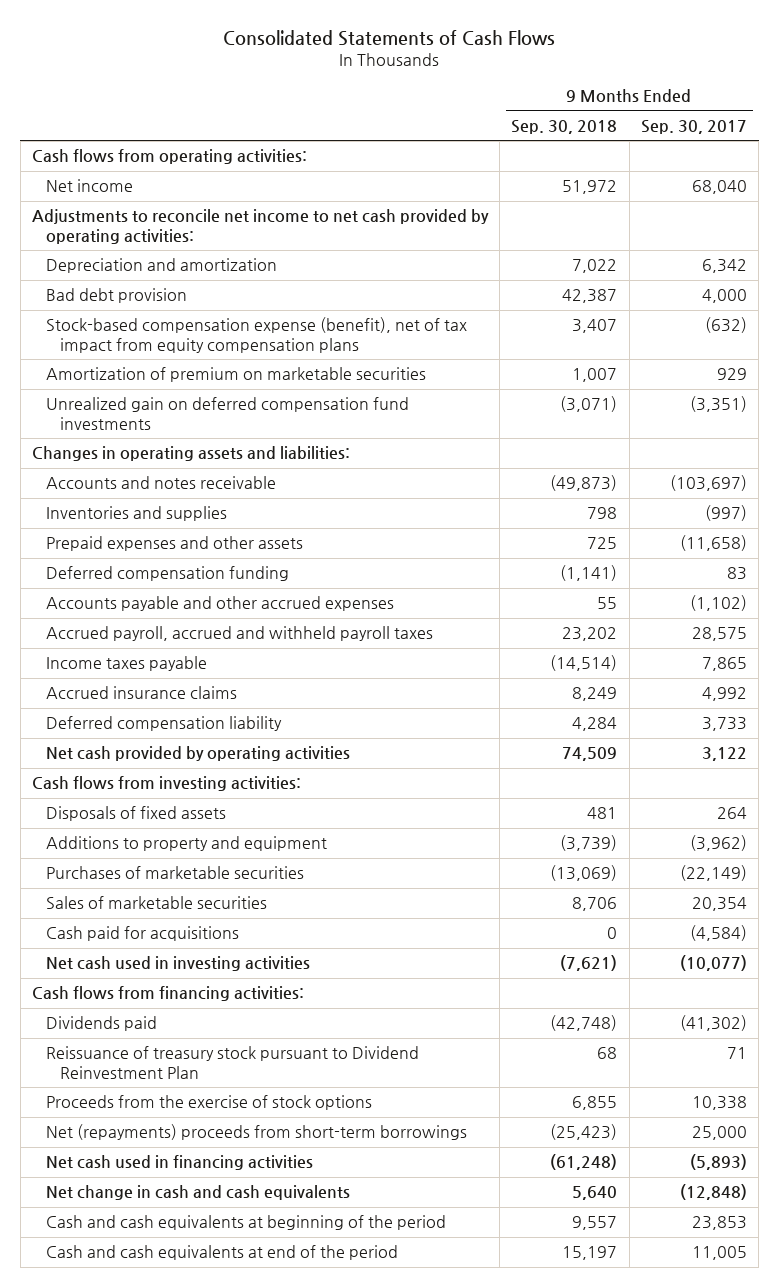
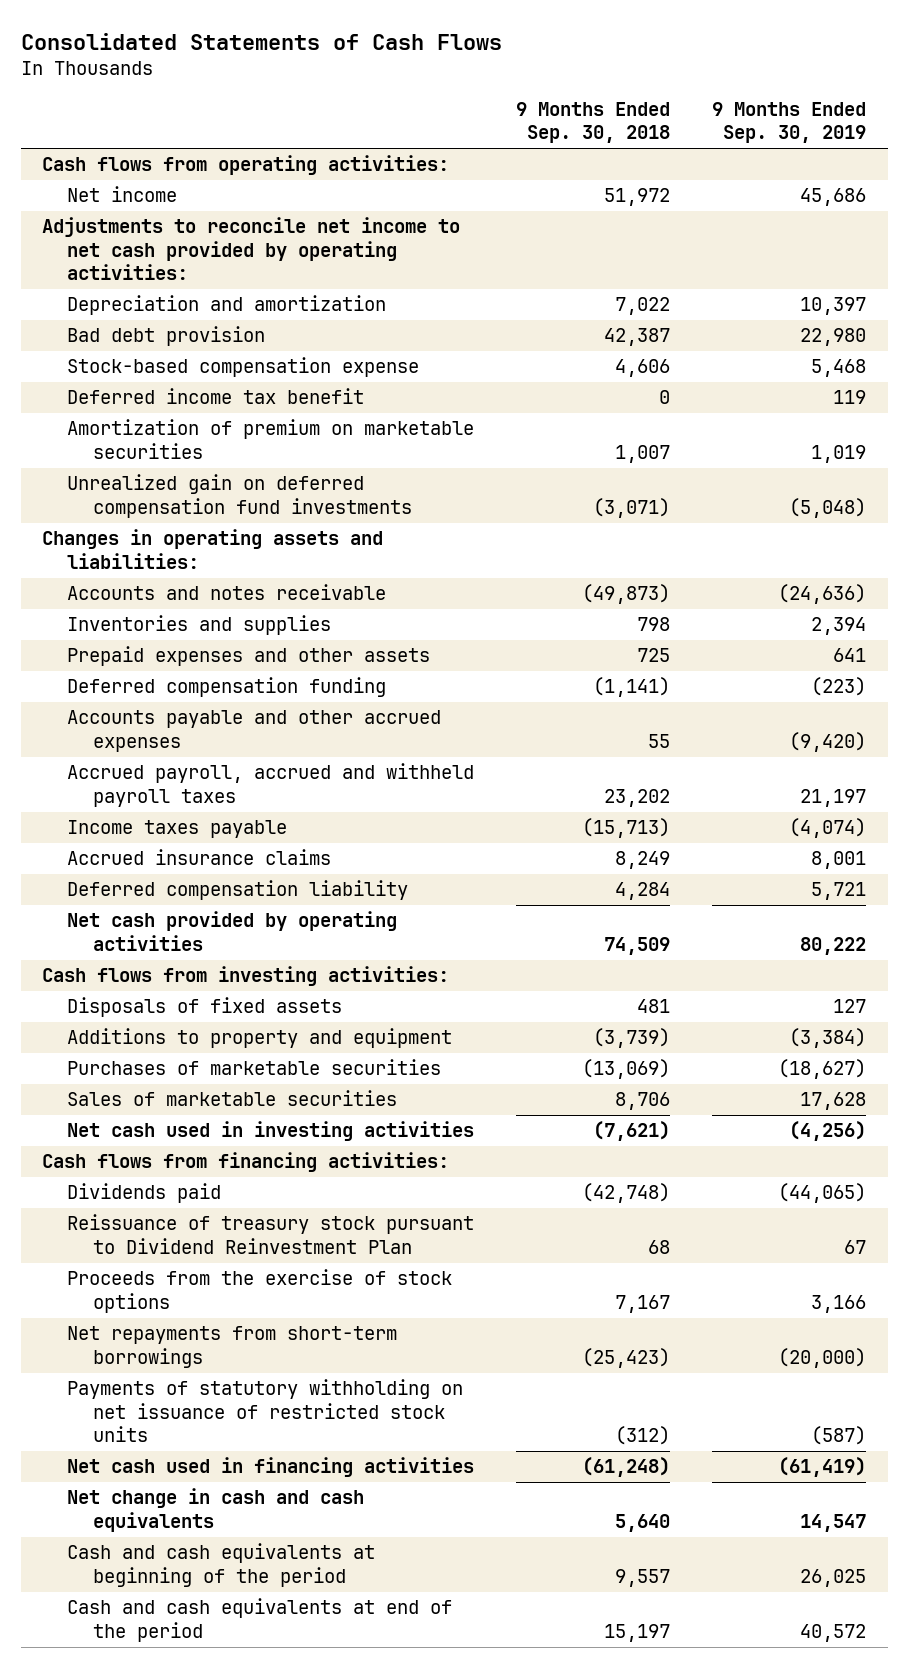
- | 9 Months Ended Sep. 30, 2018 | 9 Months Ended Sep. 30, 2017
+ | 9 Months Ended Sep. 30, 2018 | 9 Months Ended Sep. 30, 2019
- Stock-based compensation expense (benefit), net of tax impact from equity compensation plans | 3,407 | (632)
+ Stock-based compensation expense | 4,606 | 5,468
+ Deferred income tax benefit | 0 | 119
- Income taxes payable | (14,514) | 7,865
+ Income taxes payable | (15,713) | (4,074)
- Cash paid for acquisitions | 0 | (4,584)
- Proceeds from the exercise of stock options | 6,855 | 10,338
- Net (repayments) proceeds from short-term borrowings | (25,423) | 25,000
+ Proceeds from the exercise of stock options | 7,167 | 3,166
+ Net repayments from short-term borrowings | (25,423) | (20,000)
+ Payments of statutory withholding on net issuance of restricted stock units | (312) | (587)

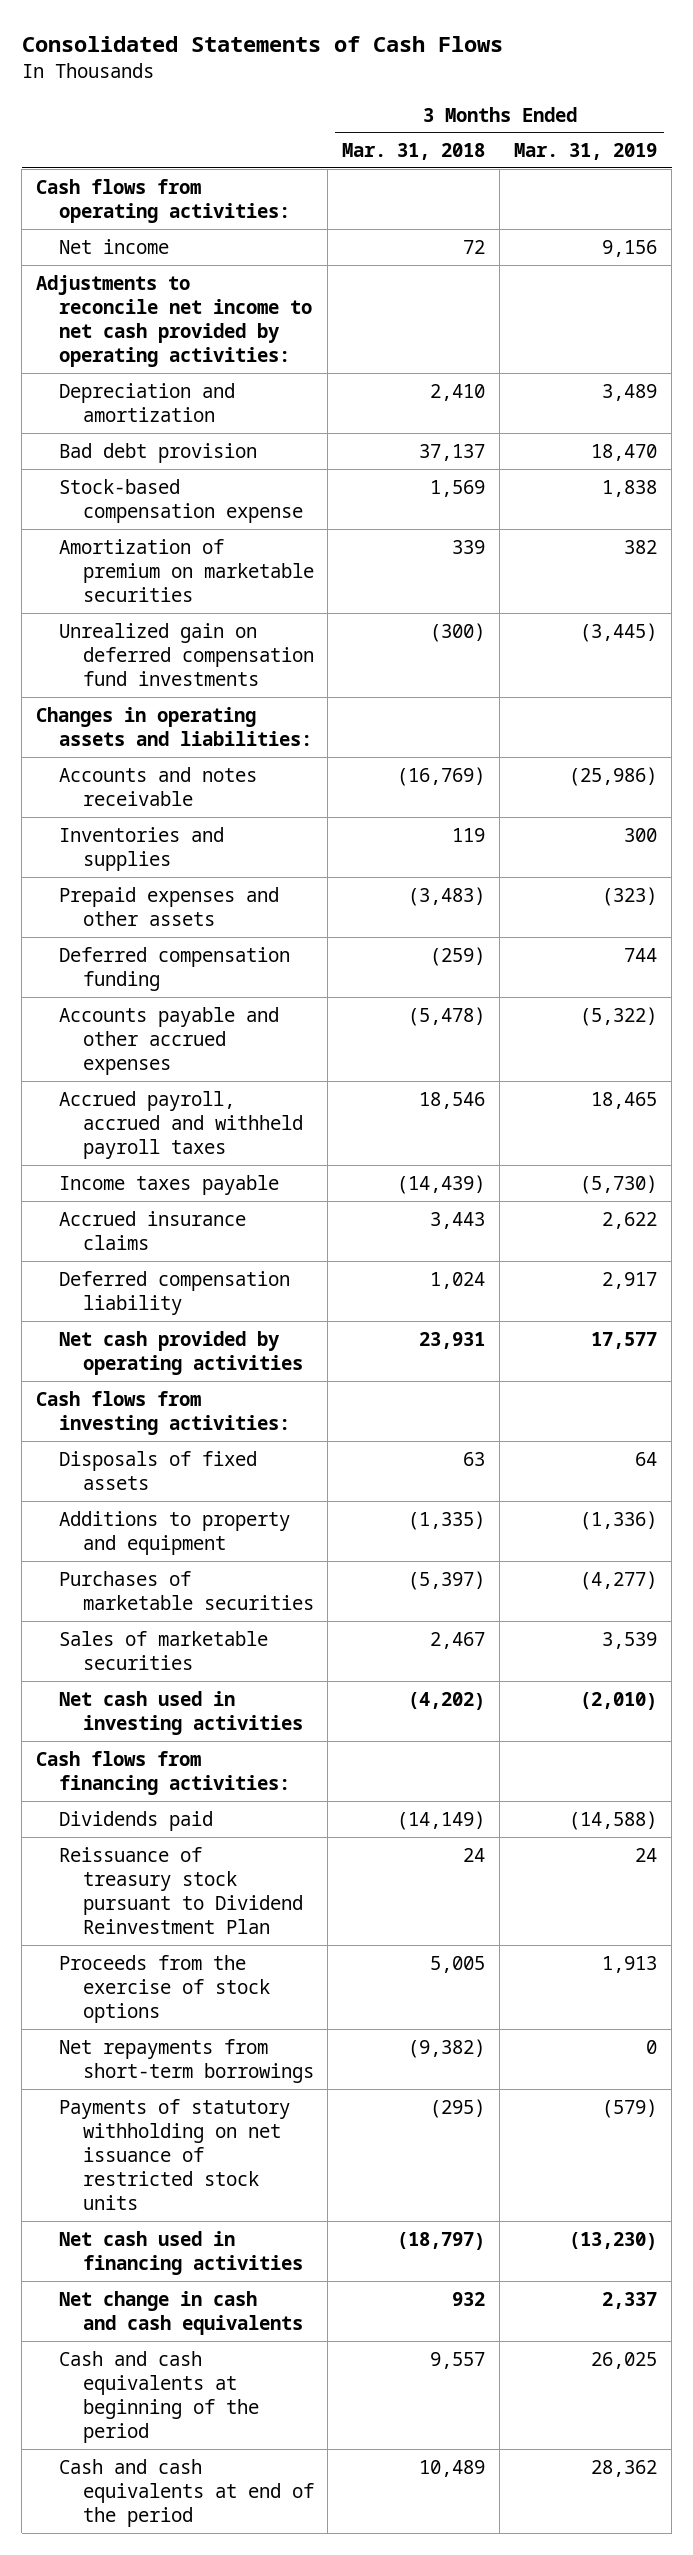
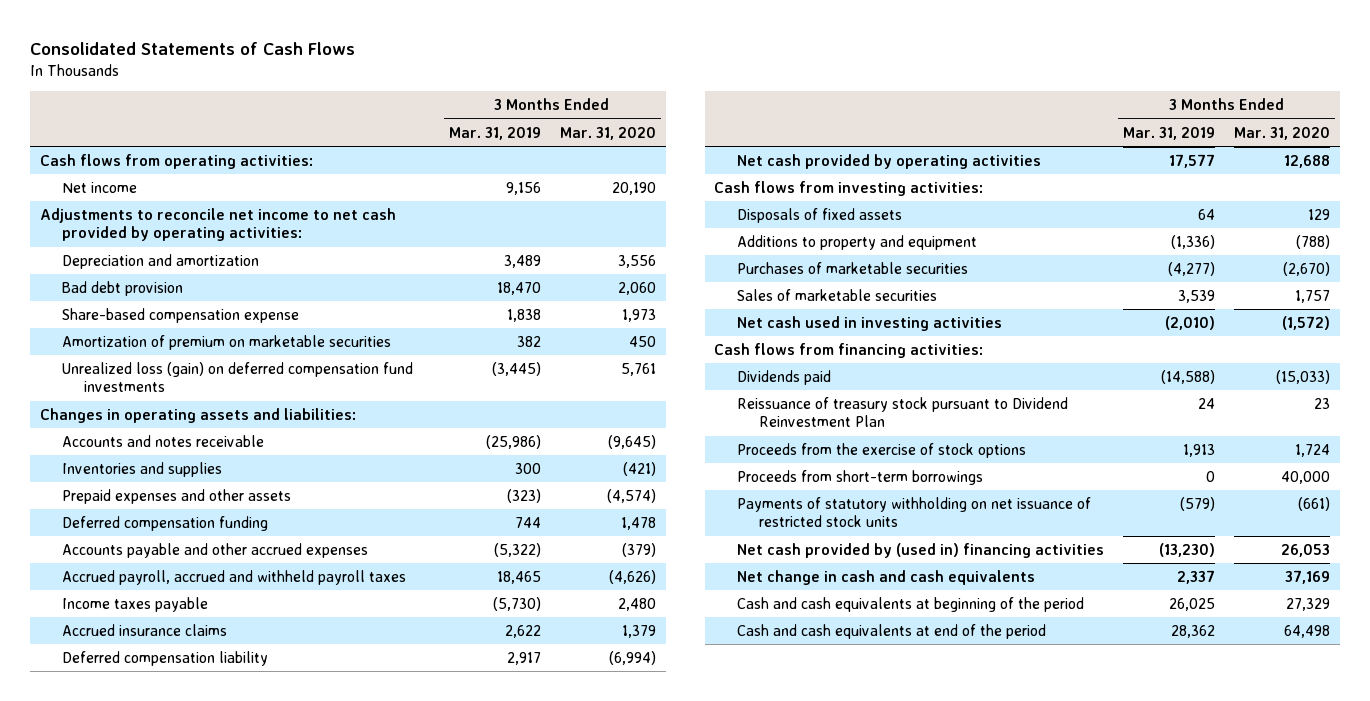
- | 3 Months Ended Mar. 31, 2018 | 3 Months Ended Mar. 31, 2019
+ | 3 Months Ended Mar. 31, 2019 | 3 Months Ended Mar. 31, 2020
- Stock-based compensation expense | 1,569 | 1,838
+ Share-based compensation expense | 1,838 | 1,973
- Unrealized gain on deferred compensation fund investments | (300) | (3,445)
+ Unrealized loss (gain) on deferred compensation fund investments | (3,445) | 5,761
- Net repayments from short-term borrowings | (9,382) | 0
+ Proceeds from short-term borrowings | 0 | 40,000
- Net cash used in financing activities | (18,797) | (13,230)
+ Net cash provided by (used in) financing activities | (13,230) | 26,053

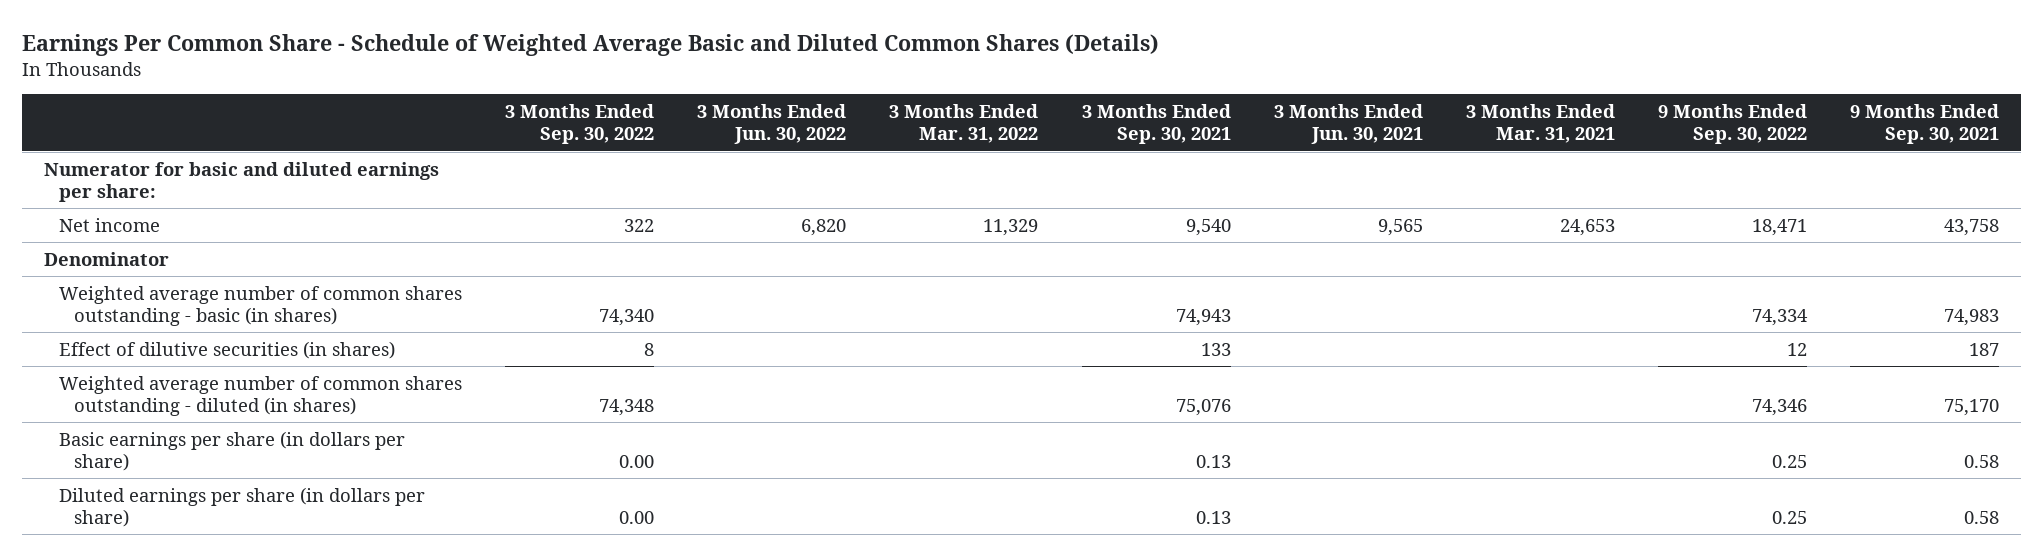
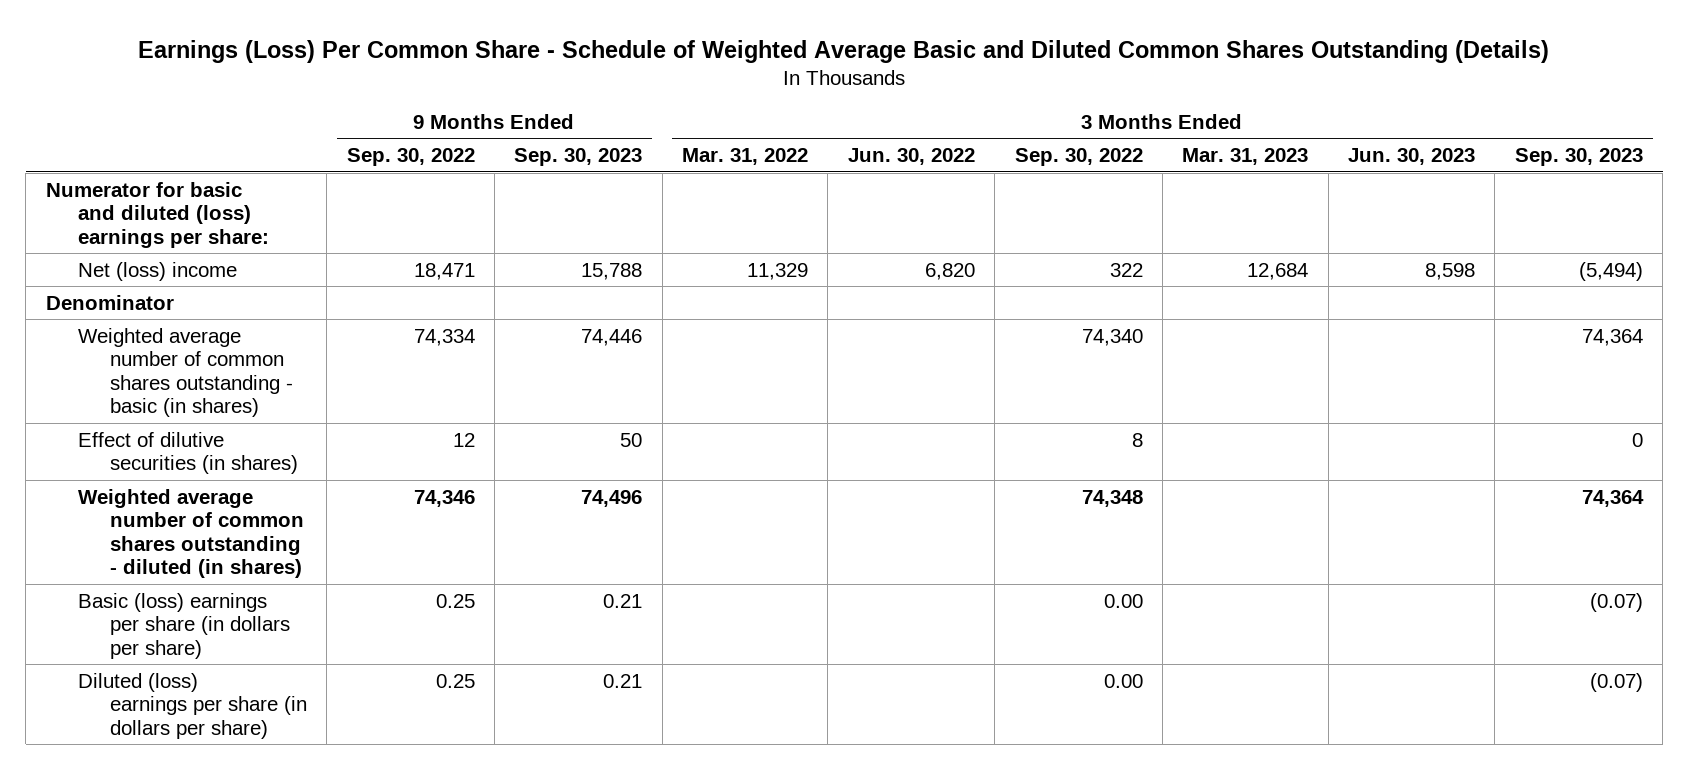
- Earnings Per Common Share - Schedule of Weighted Average Basic and Diluted Common Shares (Details)
+ Earnings (Loss) Per Common Share - Schedule of Weighted Average Basic and Diluted Common Shares Outstanding (Details)
- | 3 Months Ended Sep. 30, 2022 | 3 Months Ended Jun. 30, 2022 | 3 Months Ended Mar. 31, 2022 | 3 Months Ended Sep. 30, 2021 | 3 Months Ended Jun. 30, 2021 | 3 Months Ended Mar. 31, 2021 | 9 Months Ended Sep. 30, 2022 | 9 Months Ended Sep. 30, 2021
+ | 9 Months Ended Sep. 30, 2022 | 9 Months Ended Sep. 30, 2023 | 3 Months Ended Mar. 31, 2022 | 3 Months Ended Jun. 30, 2022 | 3 Months Ended Sep. 30, 2022 | 3 Months Ended Mar. 31, 2023 | 3 Months Ended Jun. 30, 2023 | 3 Months Ended Sep. 30, 2023
- Numerator for basic and diluted earnings per share:
- Net income | 322 | 6,820 | 11,329 | 9,540 | 9,565 | 24,653 | 18,471 | 43,758
+ Numerator for basic and diluted (loss) earnings per share:
+ Net (loss) income | 18,471 | 15,788 | 11,329 | 6,820 | 322 | 12,684 | 8,598 | (5,494)
- Basic earnings per share (in dollars per share) | 0.00 | | | 0.13 | | | 0.25 | 0.58
- Diluted earnings per share (in dollars per share) | 0.00 | | | 0.13 | | | 0.25 | 0.58
+ Basic (loss) earnings per share (in dollars per share) | 0.25 | 0.21 | | | 0.00 | | | (0.07)
+ Diluted (loss) earnings per share (in dollars per share) | 0.25 | 0.21 | | | 0.00 | | | (0.07)

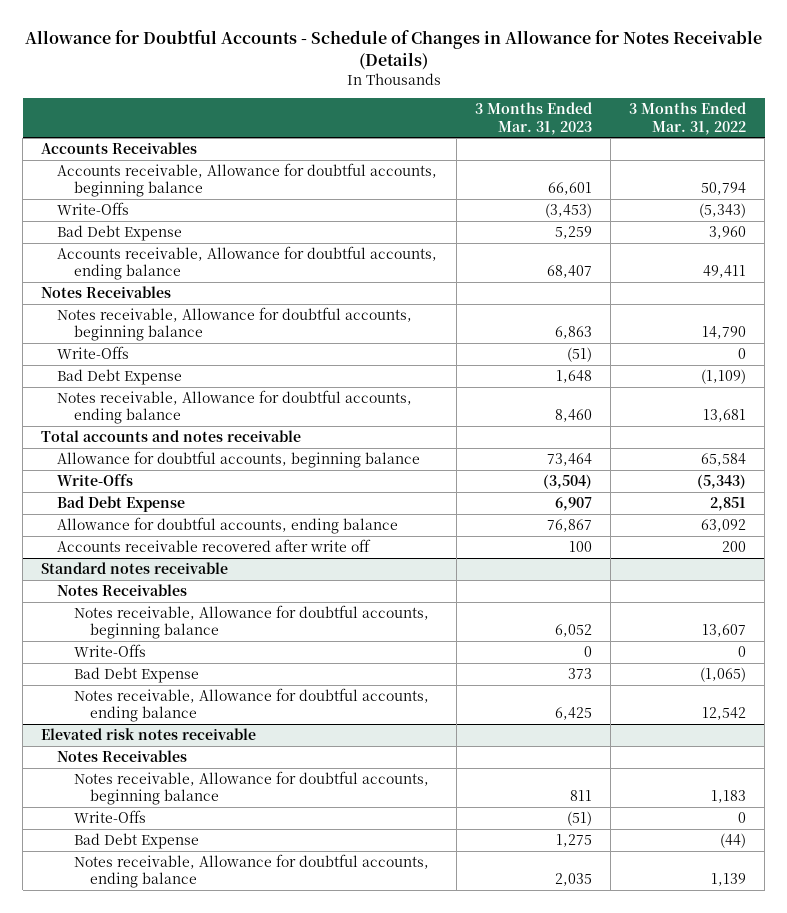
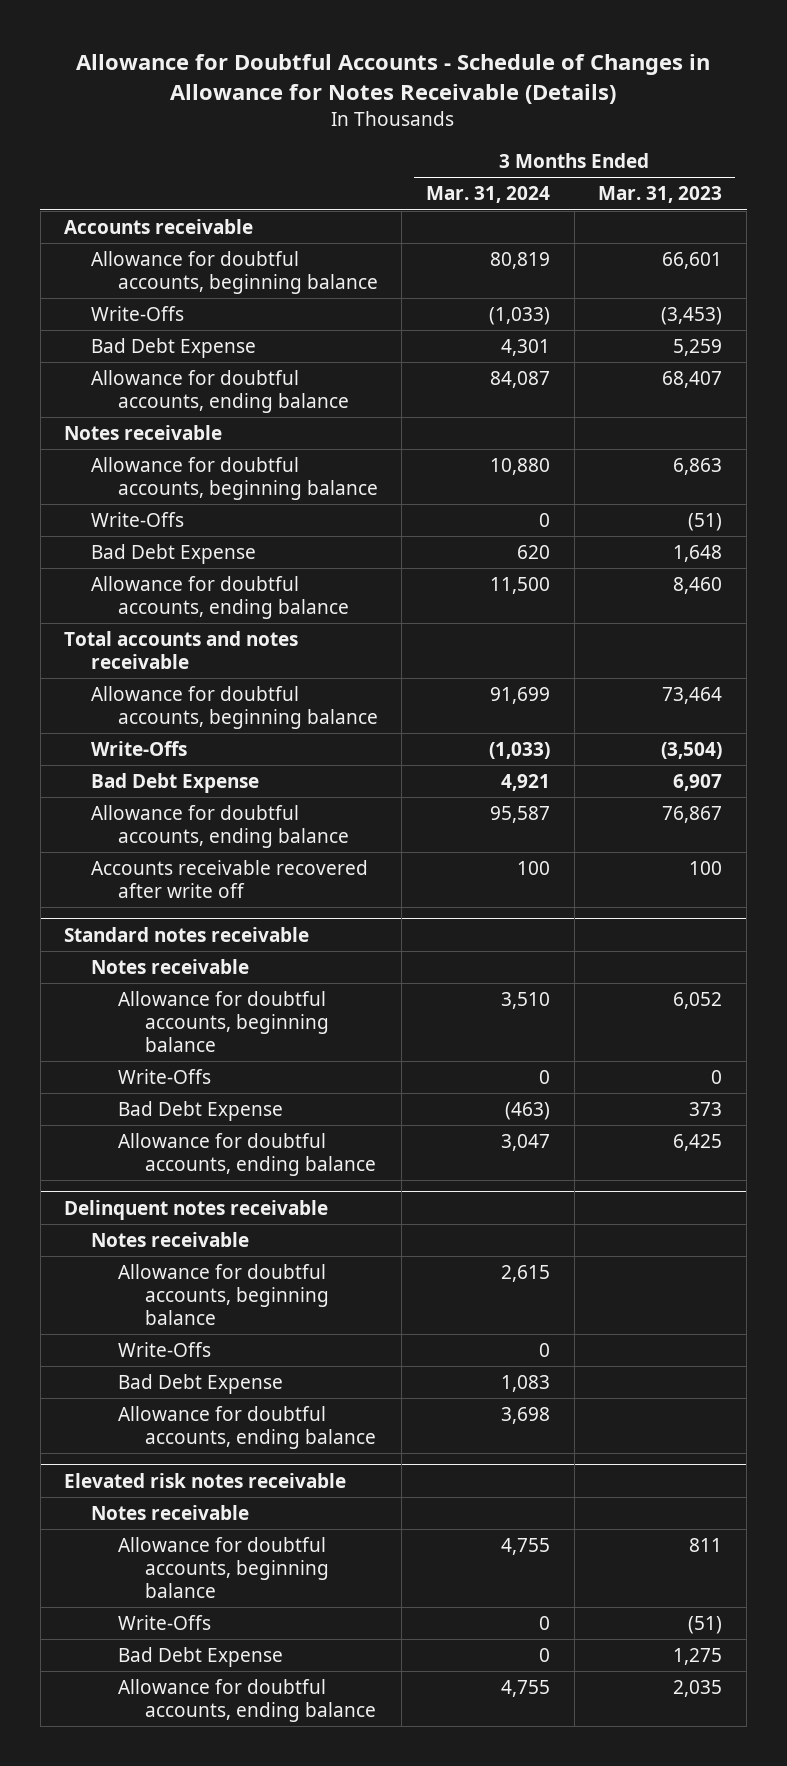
- | 3 Months Ended Mar. 31, 2023 | 3 Months Ended Mar. 31, 2022
+ | 3 Months Ended Mar. 31, 2024 | 3 Months Ended Mar. 31, 2023
- Accounts Receivables
- Accounts receivable, Allowance for doubtful accounts, beginning balance | 66,601 | 50,794
+ Accounts receivable
+ Allowance for doubtful accounts, beginning balance | 80,819 | 66,601
- Accounts receivable, Allowance for doubtful accounts, ending balance | 68,407 | 49,411
- Notes Receivables
- Notes receivable, Allowance for doubtful accounts, beginning balance | 6,863 | 14,790
+ Allowance for doubtful accounts, ending balance | 84,087 | 68,407
+ Notes receivable
+ Allowance for doubtful accounts, beginning balance | 10,880 | 6,863
- Notes receivable, Allowance for doubtful accounts, ending balance | 8,460 | 13,681
+ Allowance for doubtful accounts, ending balance | 11,500 | 8,460
@ Standard notes receivable
- Notes Receivables
- Notes receivable, Allowance for doubtful accounts, beginning balance | 6,052 | 13,607
+ Notes receivable
+ Allowance for doubtful accounts, beginning balance | 3,510 | 6,052
- Notes receivable, Allowance for doubtful accounts, ending balance | 6,425 | 12,542
+ Allowance for doubtful accounts, ending balance | 3,047 | 6,425
+ Delinquent notes receivable
+ Notes receivable
+ Allowance for doubtful accounts, beginning balance | 2,615 |
+ Write-Offs | 0 |
+ Bad Debt Expense | 1,083 |
+ Allowance for doubtful accounts, ending balance | 3,698 |
@ Elevated risk notes receivable
- Notes Receivables
- Notes receivable, Allowance for doubtful accounts, beginning balance | 811 | 1,183
+ Notes receivable
+ Allowance for doubtful accounts, beginning balance | 4,755 | 811
- Notes receivable, Allowance for doubtful accounts, ending balance | 2,035 | 1,139
+ Allowance for doubtful accounts, ending balance | 4,755 | 2,035

